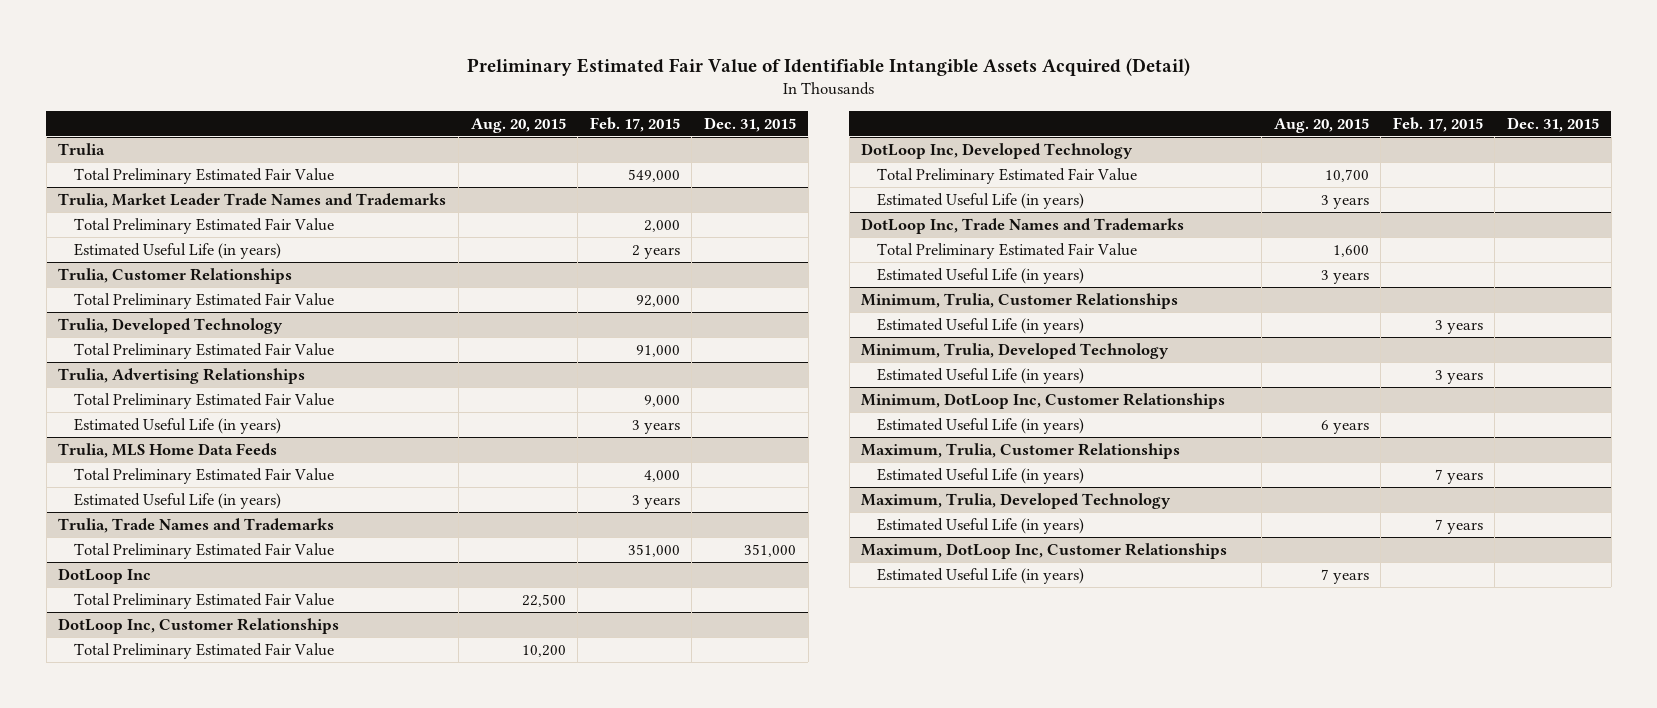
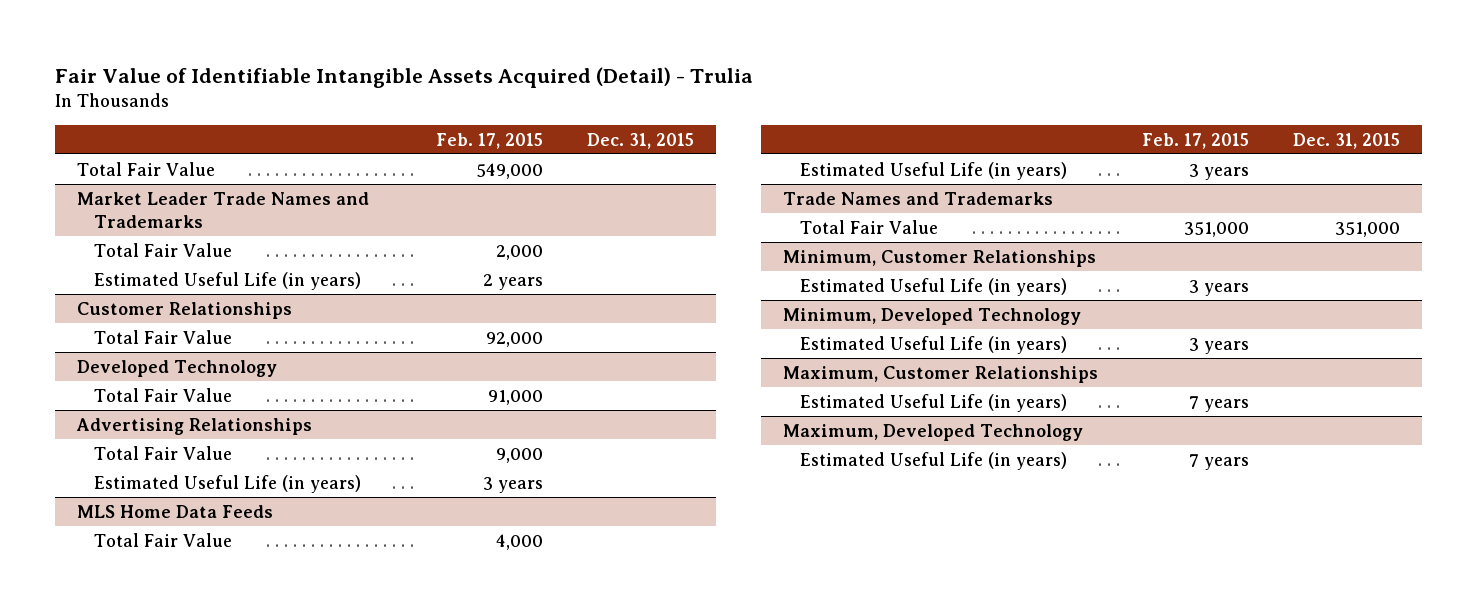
- Preliminary Estimated Fair Value of Identifiable Intangible Assets Acquired (Detail)
+ Fair Value of Identifiable Intangible Assets Acquired (Detail) - Trulia
- | Aug. 20, 2015 | Feb. 17, 2015 | Dec. 31, 2015
+ | Feb. 17, 2015 | Dec. 31, 2015
- Trulia
- Total Preliminary Estimated Fair Value | | 549,000 |
- Trulia, Market Leader Trade Names and Trademarks
- Total Preliminary Estimated Fair Value | | 2,000 |
+ Total Fair Value | 549,000 |
+ Market Leader Trade Names and Trademarks
+ Total Fair Value | 2,000 |
- Trulia, Customer Relationships
- Total Preliminary Estimated Fair Value | | 92,000 |
- Trulia, Developed Technology
- Total Preliminary Estimated Fair Value | | 91,000 |
- Trulia, Advertising Relationships
- Total Preliminary Estimated Fair Value | | 9,000 |
+ Customer Relationships
+ Total Fair Value | 92,000 |
+ Developed Technology
+ Total Fair Value | 91,000 |
+ Advertising Relationships
+ Total Fair Value | 9,000 |
- Trulia, MLS Home Data Feeds
- Total Preliminary Estimated Fair Value | | 4,000 |
+ MLS Home Data Feeds
+ Total Fair Value | 4,000 |
- Trulia, Trade Names and Trademarks
- Total Preliminary Estimated Fair Value | | 351,000 | 351,000
- DotLoop Inc
- Total Preliminary Estimated Fair Value | 22,500 | |
- DotLoop Inc, Customer Relationships
- Total Preliminary Estimated Fair Value | 10,200 | |
- DotLoop Inc, Developed Technology
- Total Preliminary Estimated Fair Value | 10,700 | |
- Estimated Useful Life (in years) | 3 years | |
- DotLoop Inc, Trade Names and Trademarks
- Total Preliminary Estimated Fair Value | 1,600 | |
- Estimated Useful Life (in years) | 3 years | |
- Minimum, Trulia, Customer Relationships
+ Trade Names and Trademarks
+ Total Fair Value | 351,000 | 351,000
+ Minimum, Customer Relationships
- Minimum, Trulia, Developed Technology
+ Minimum, Developed Technology
- Minimum, DotLoop Inc, Customer Relationships
- Estimated Useful Life (in years) | 6 years | |
- Maximum, Trulia, Customer Relationships
+ Maximum, Customer Relationships
- Maximum, Trulia, Developed Technology
+ Maximum, Developed Technology
- Maximum, DotLoop Inc, Customer Relationships
- Estimated Useful Life (in years) | 7 years | |

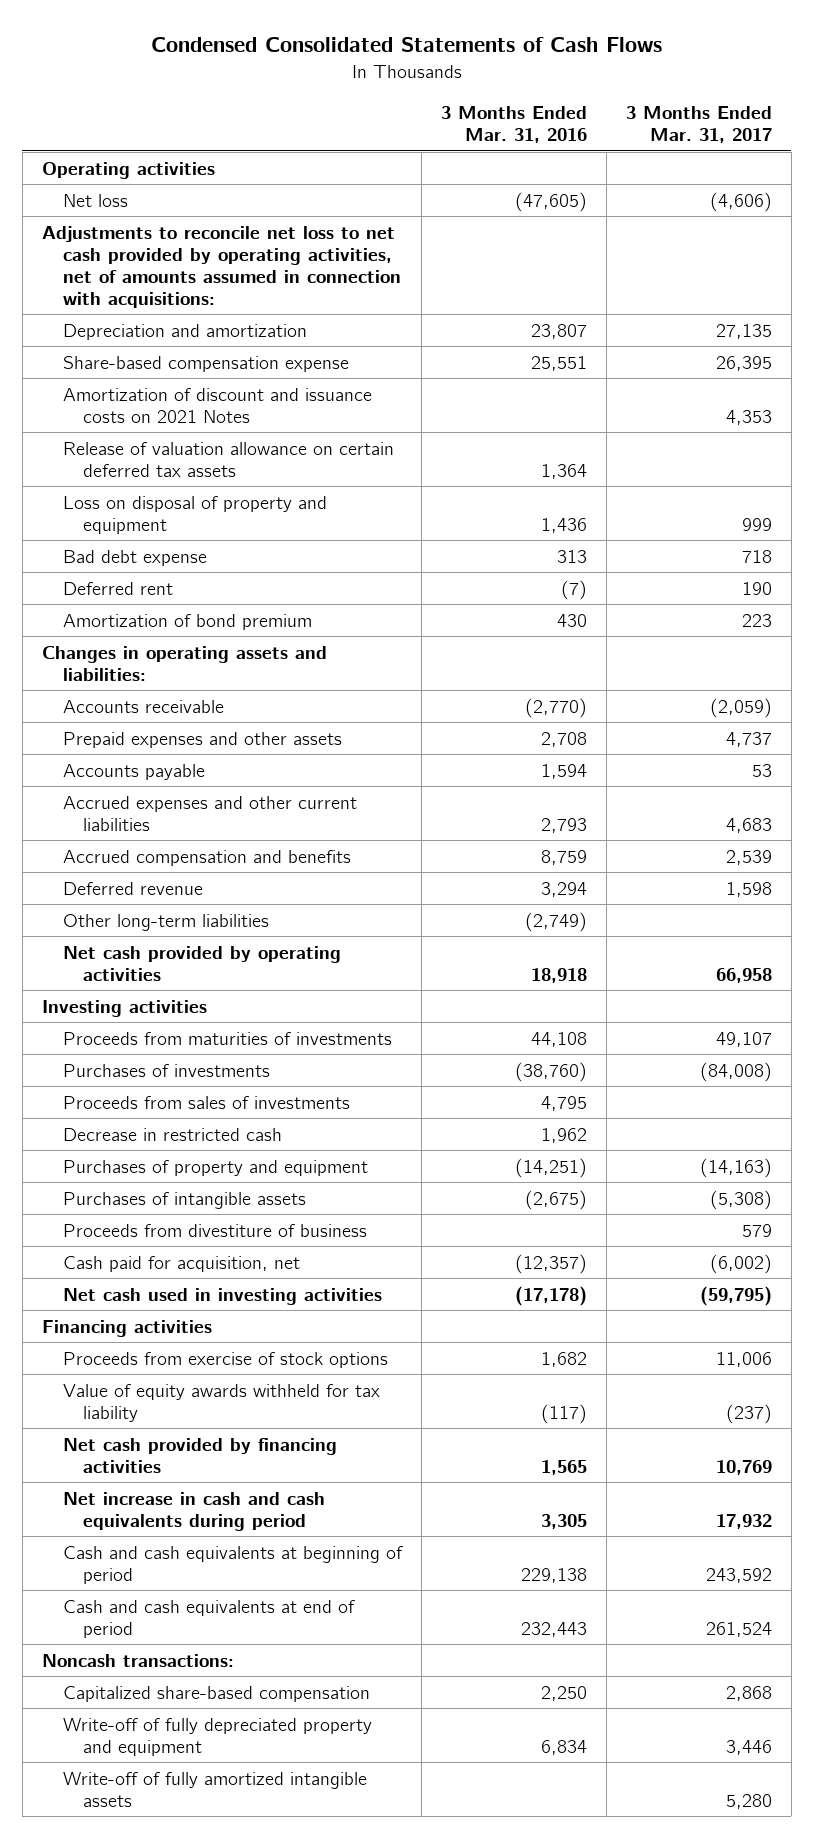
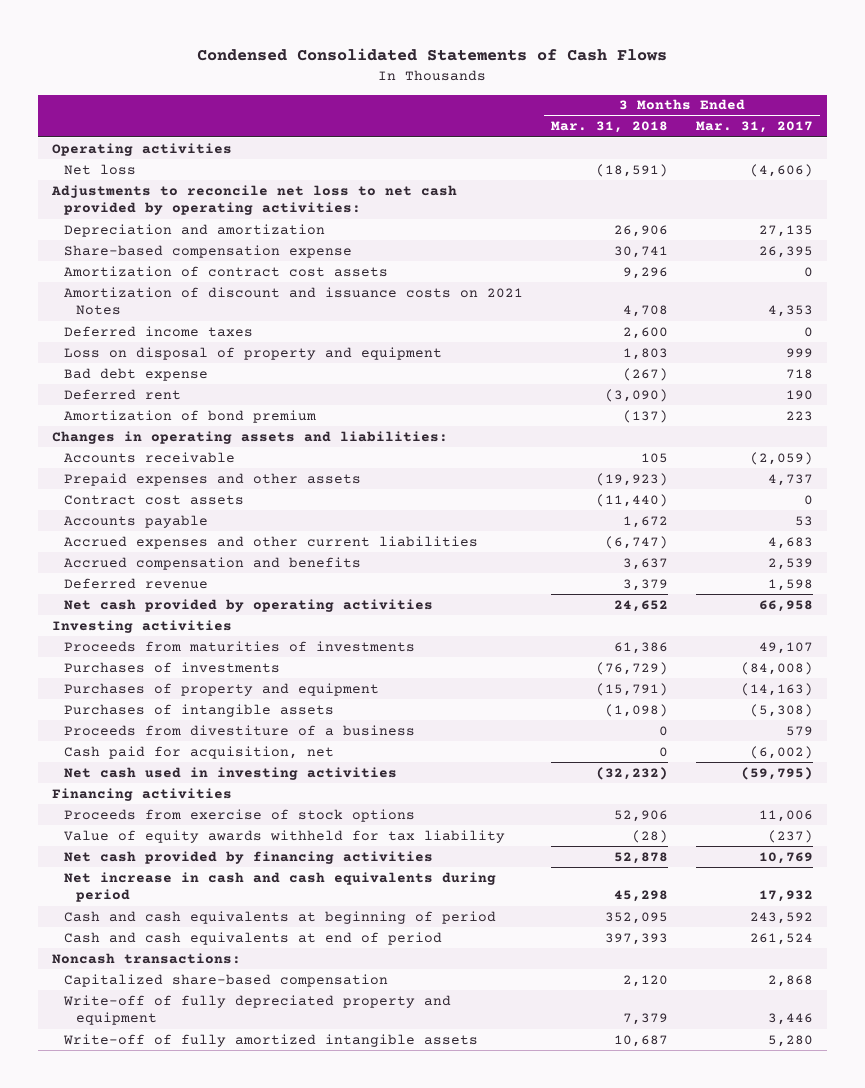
- | 3 Months Ended Mar. 31, 2016 | 3 Months Ended Mar. 31, 2017
+ | 3 Months Ended Mar. 31, 2018 | 3 Months Ended Mar. 31, 2017
- Adjustments to reconcile net loss to net cash provided by operating activities, net of amounts assumed in connection with acquisitions:
+ Adjustments to reconcile net loss to net cash provided by operating activities:
+ Amortization of contract cost assets | 9,296 | 0
- Release of valuation allowance on certain deferred tax assets | 1,364 |
+ Deferred income taxes | 2,600 | 0
+ Contract cost assets | (11,440) | 0
- Other long-term liabilities | (2,749) |
- Proceeds from sales of investments | 4,795 |
- Decrease in restricted cash | 1,962 |
- Proceeds from divestiture of business | | 579
+ Proceeds from divestiture of a business | 0 | 579

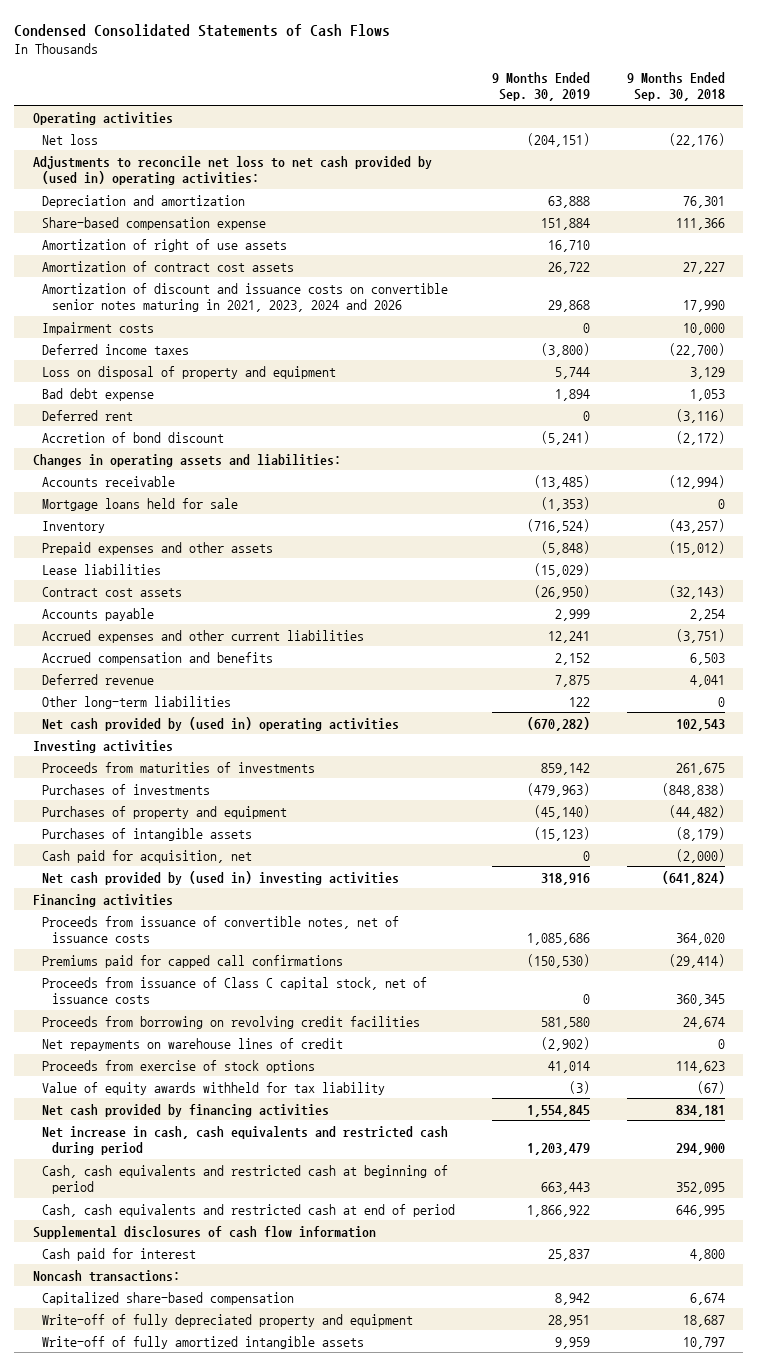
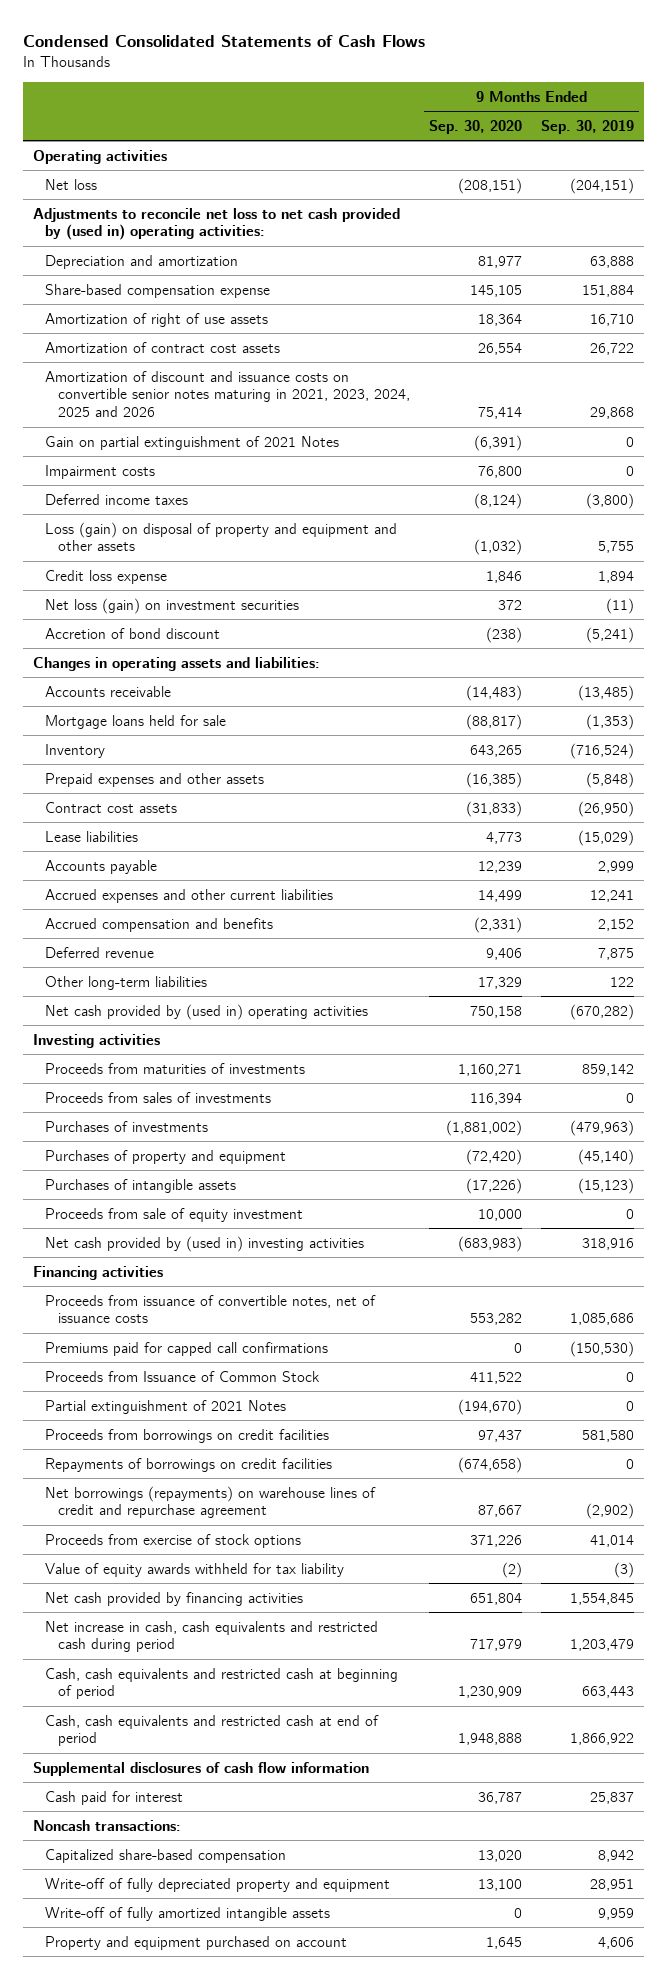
- | 9 Months Ended Sep. 30, 2019 | 9 Months Ended Sep. 30, 2018
+ | 9 Months Ended Sep. 30, 2020 | 9 Months Ended Sep. 30, 2019
- Amortization of discount and issuance costs on convertible senior notes maturing in 2021, 2023, 2024 and 2026 | 29,868 | 17,990
+ Amortization of discount and issuance costs on convertible senior notes maturing in 2021, 2023, 2024, 2025 and 2026 | 75,414 | 29,868
+ Gain on partial extinguishment of 2021 Notes | (6,391) | 0
- Loss on disposal of property and equipment | 5,744 | 3,129
- Bad debt expense | 1,894 | 1,053
- Deferred rent | 0 | (3,116)
+ Loss (gain) on disposal of property and equipment and other assets | (1,032) | 5,755
+ Credit loss expense | 1,846 | 1,894
+ Net loss (gain) on investment securities | 372 | (11)
moved down: Lease liabilities | 4,773 | (15,029)
+ Proceeds from sales of investments | 116,394 | 0
- Cash paid for acquisition, net | 0 | (2,000)
+ Proceeds from sale of equity investment | 10,000 | 0
- Proceeds from issuance of Class C capital stock, net of issuance costs | 0 | 360,345
- Proceeds from borrowing on revolving credit facilities | 581,580 | 24,674
- Net repayments on warehouse lines of credit | (2,902) | 0
+ Proceeds from Issuance of Common Stock | 411,522 | 0
+ Partial extinguishment of 2021 Notes | (194,670) | 0
+ Proceeds from borrowings on credit facilities | 97,437 | 581,580
+ Repayments of borrowings on credit facilities | (674,658) | 0
+ Net borrowings (repayments) on warehouse lines of credit and repurchase agreement | 87,667 | (2,902)
+ Property and equipment purchased on account | 1,645 | 4,606

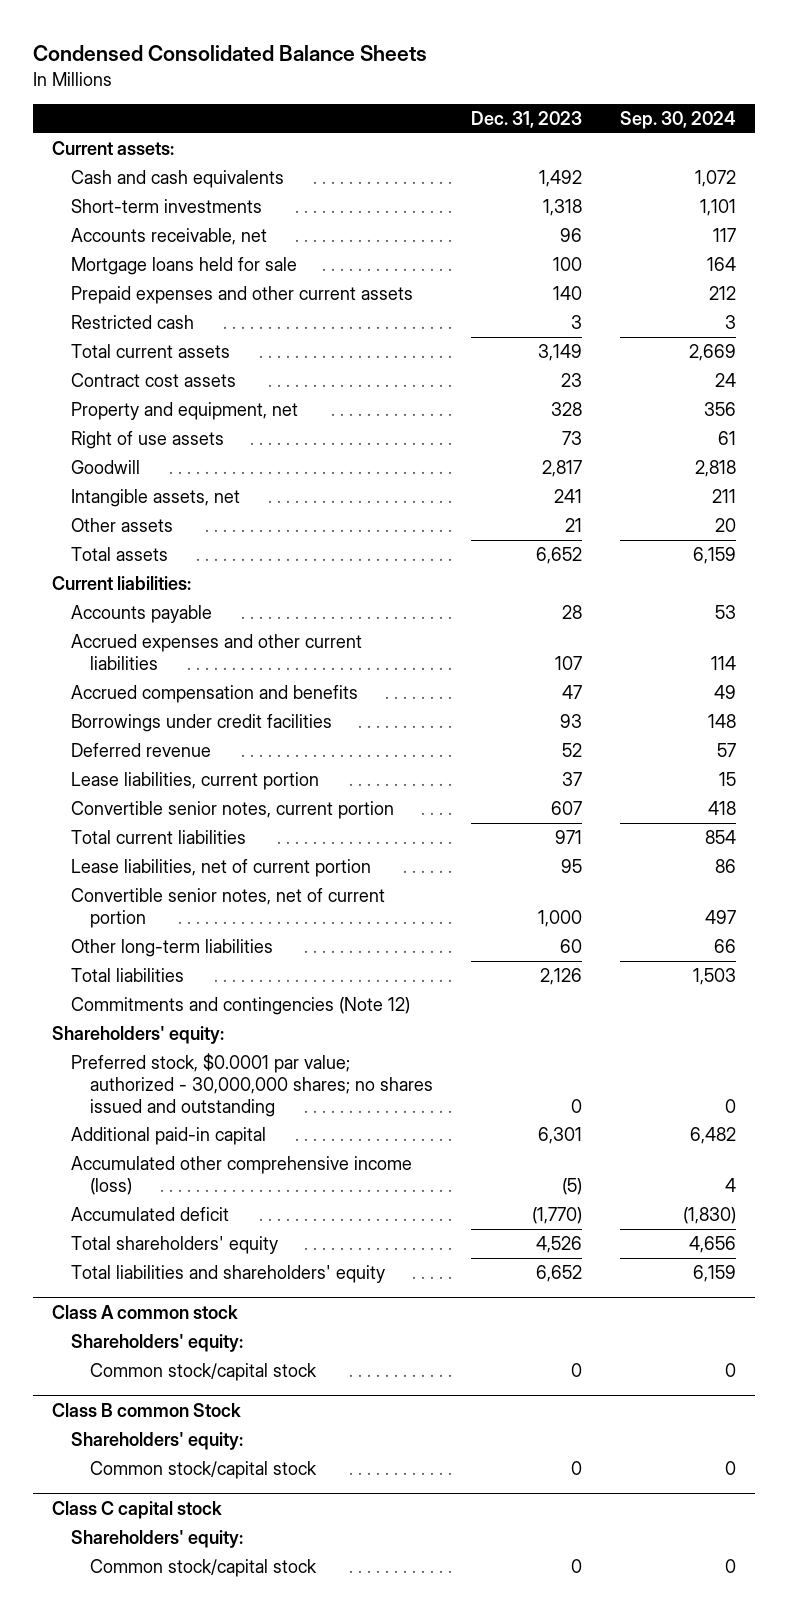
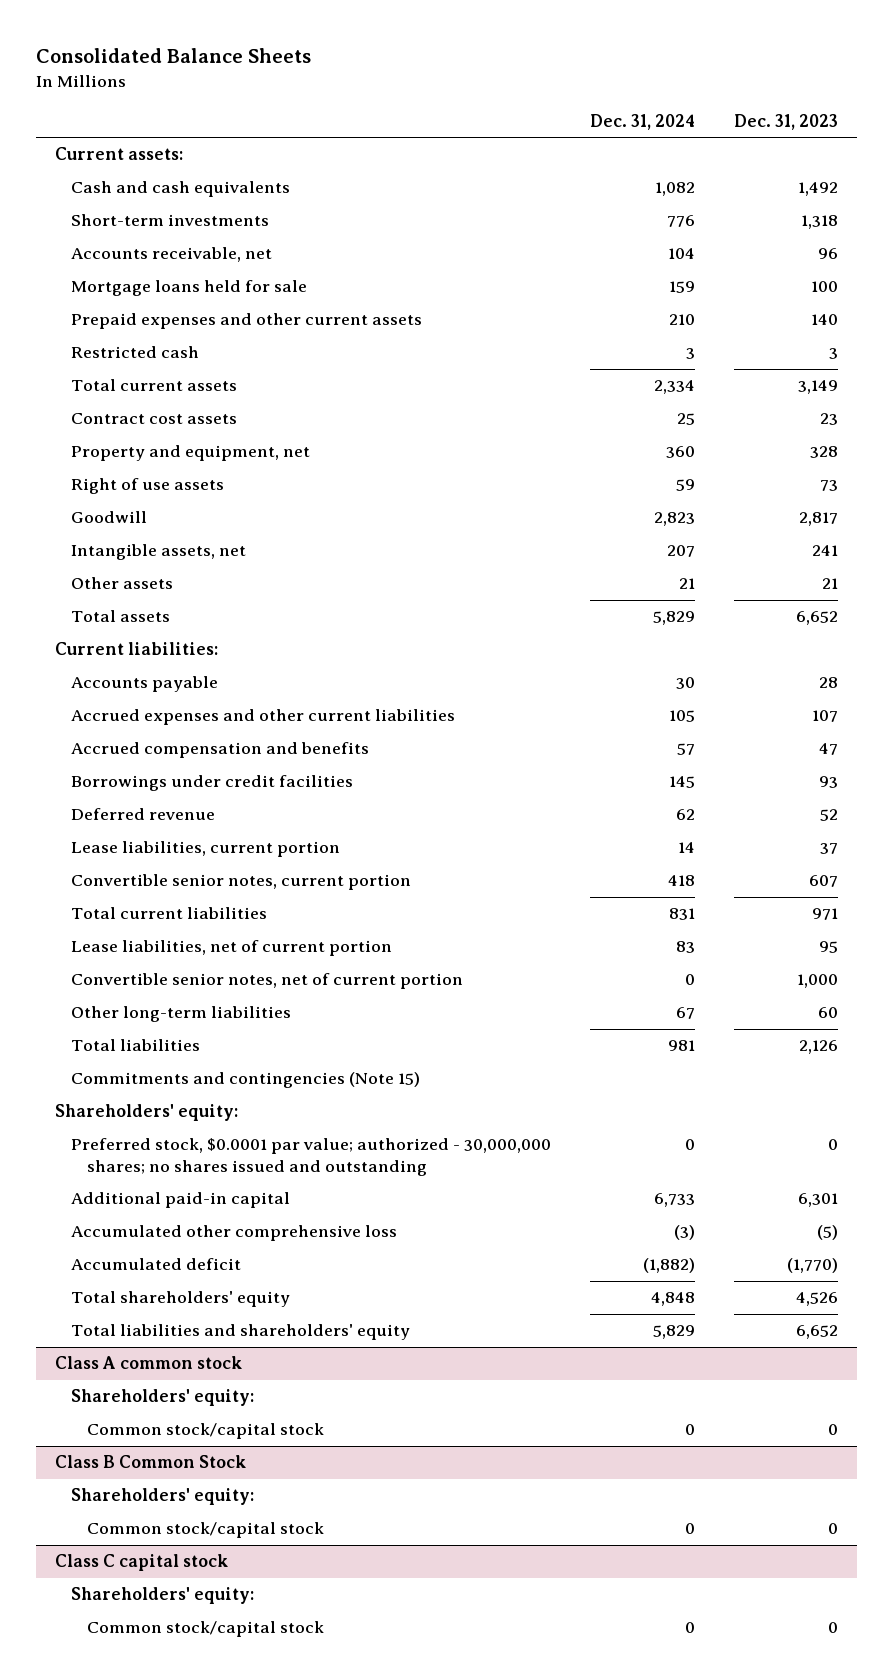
- Condensed Consolidated Balance Sheets
+ Consolidated Balance Sheets
- | Dec. 31, 2023 | Sep. 30, 2024
+ | Dec. 31, 2024 | Dec. 31, 2023
- Commitments and contingencies (Note 12)
+ Commitments and contingencies (Note 15)
- Accumulated other comprehensive income (loss) | (5) | 4
+ Accumulated other comprehensive loss | (3) | (5)
- Class B common Stock
+ Class B Common Stock

